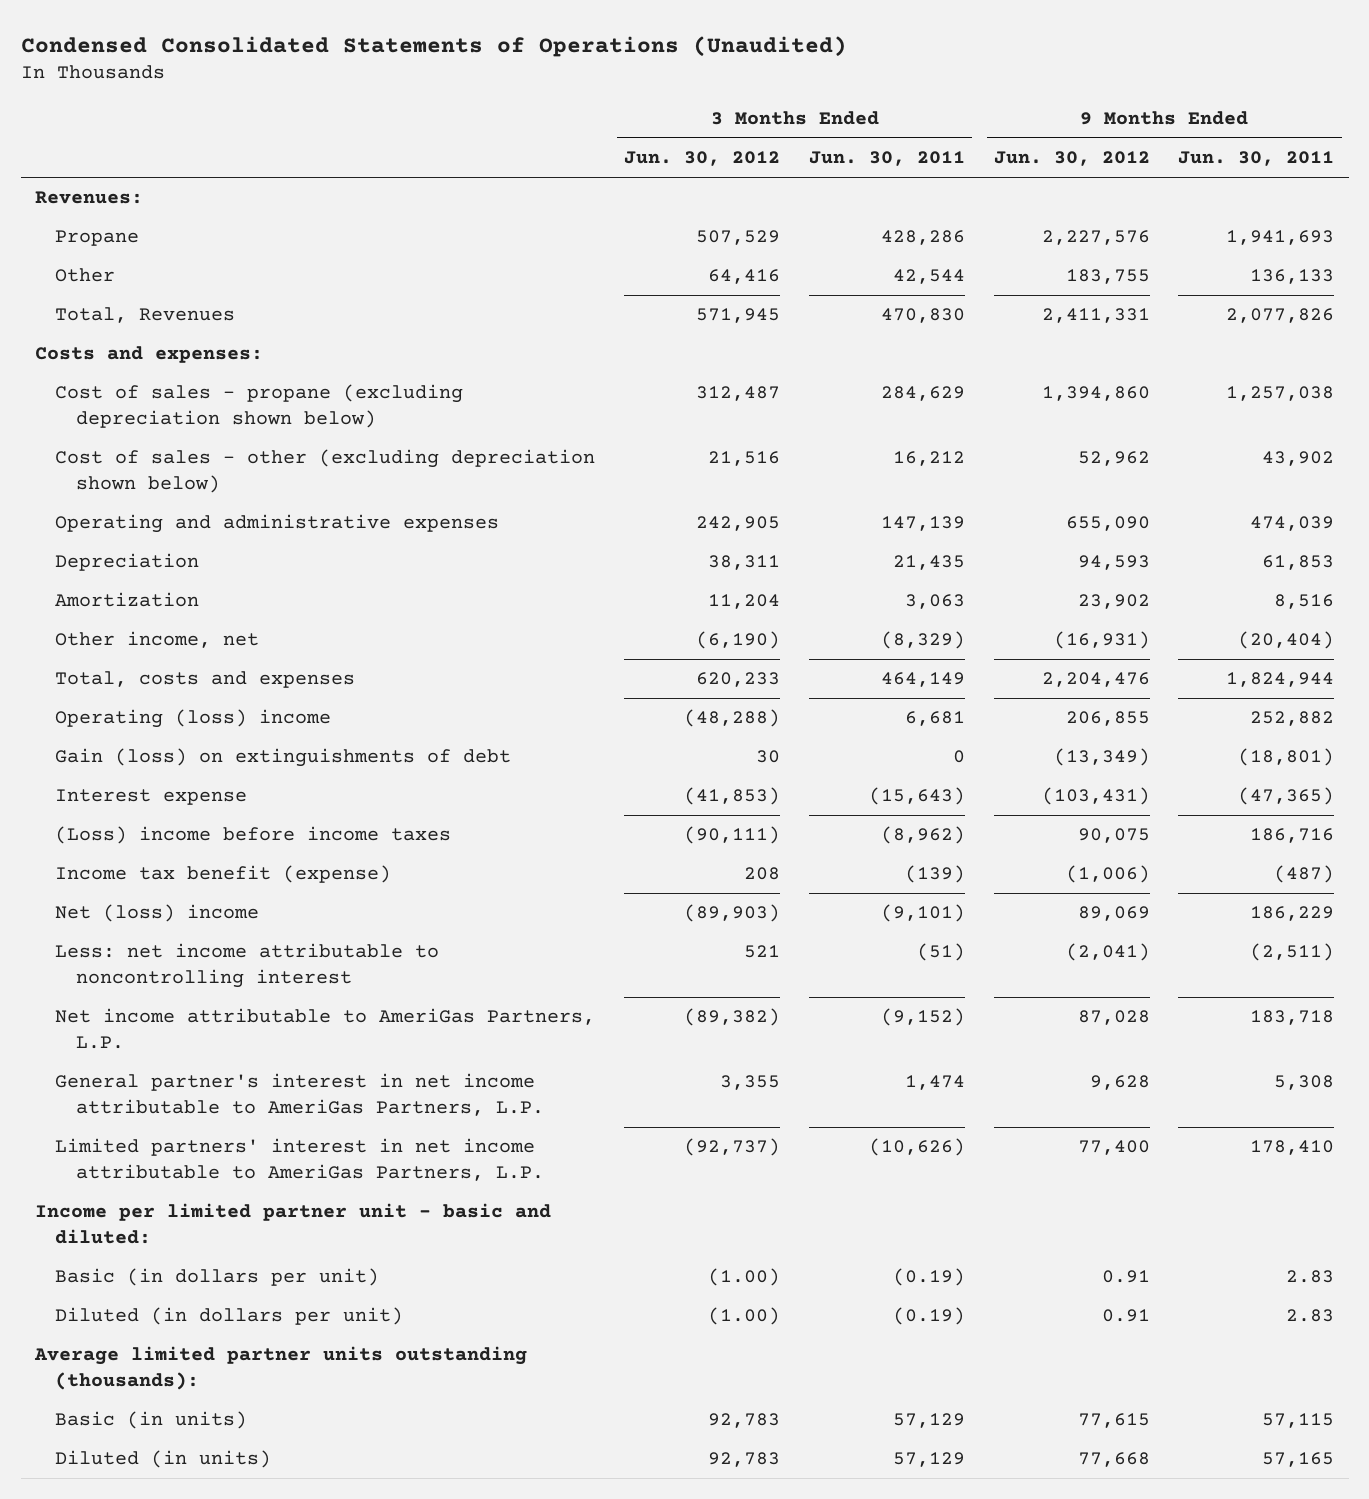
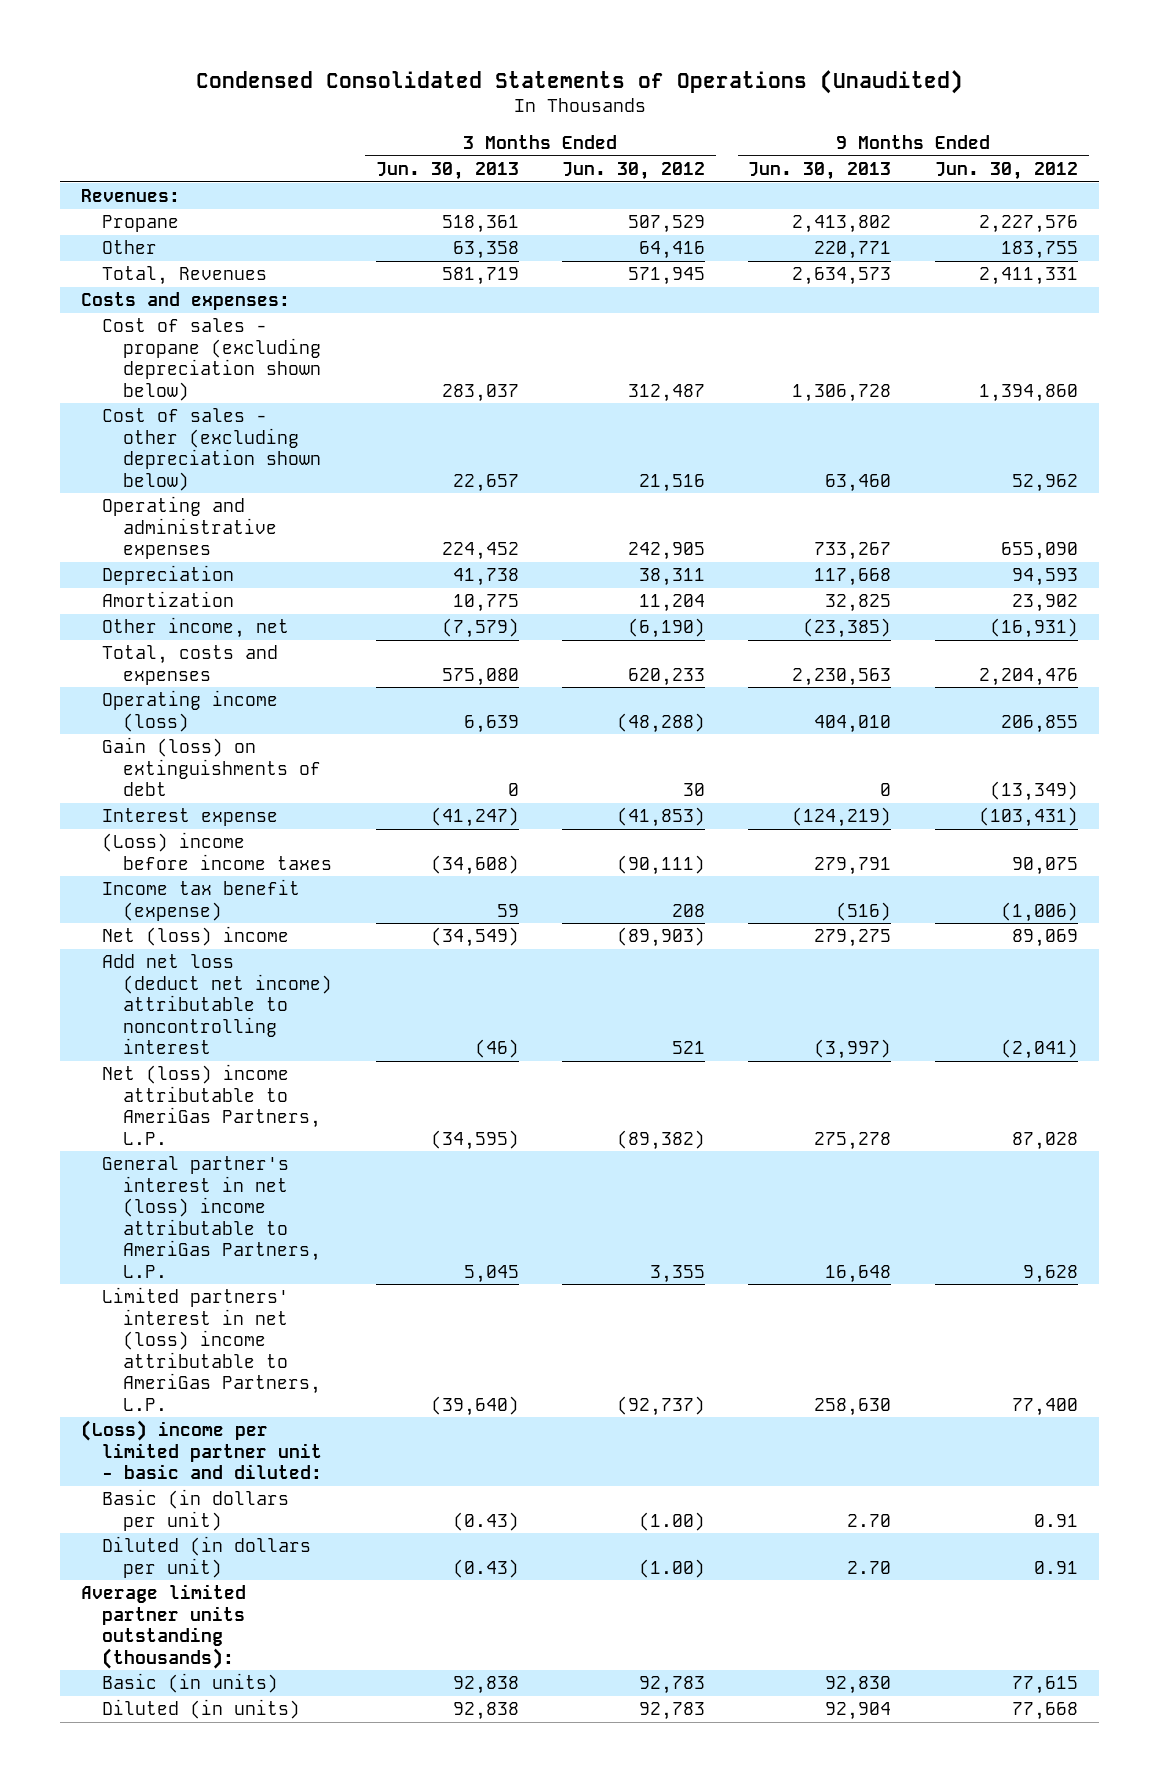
- | 3 Months Ended Jun. 30, 2012 | 3 Months Ended Jun. 30, 2011 | 9 Months Ended Jun. 30, 2012 | 9 Months Ended Jun. 30, 2011
+ | 3 Months Ended Jun. 30, 2013 | 3 Months Ended Jun. 30, 2012 | 9 Months Ended Jun. 30, 2013 | 9 Months Ended Jun. 30, 2012
- Operating (loss) income | (48,288) | 6,681 | 206,855 | 252,882
+ Operating income (loss) | 6,639 | (48,288) | 404,010 | 206,855
- Less: net income attributable to noncontrolling interest | 521 | (51) | (2,041) | (2,511)
- Net income attributable to AmeriGas Partners, L.P. | (89,382) | (9,152) | 87,028 | 183,718
- General partner's interest in net income attributable to AmeriGas Partners, L.P. | 3,355 | 1,474 | 9,628 | 5,308
- Limited partners' interest in net income attributable to AmeriGas Partners, L.P. | (92,737) | (10,626) | 77,400 | 178,410
- Income per limited partner unit - basic and diluted:
+ Add net loss (deduct net income) attributable to noncontrolling interest | (46) | 521 | (3,997) | (2,041)
+ Net (loss) income attributable to AmeriGas Partners, L.P. | (34,595) | (89,382) | 275,278 | 87,028
+ General partner's interest in net (loss) income attributable to AmeriGas Partners, L.P. | 5,045 | 3,355 | 16,648 | 9,628
+ Limited partners' interest in net (loss) income attributable to AmeriGas Partners, L.P. | (39,640) | (92,737) | 258,630 | 77,400
+ (Loss) income per limited partner unit - basic and diluted:

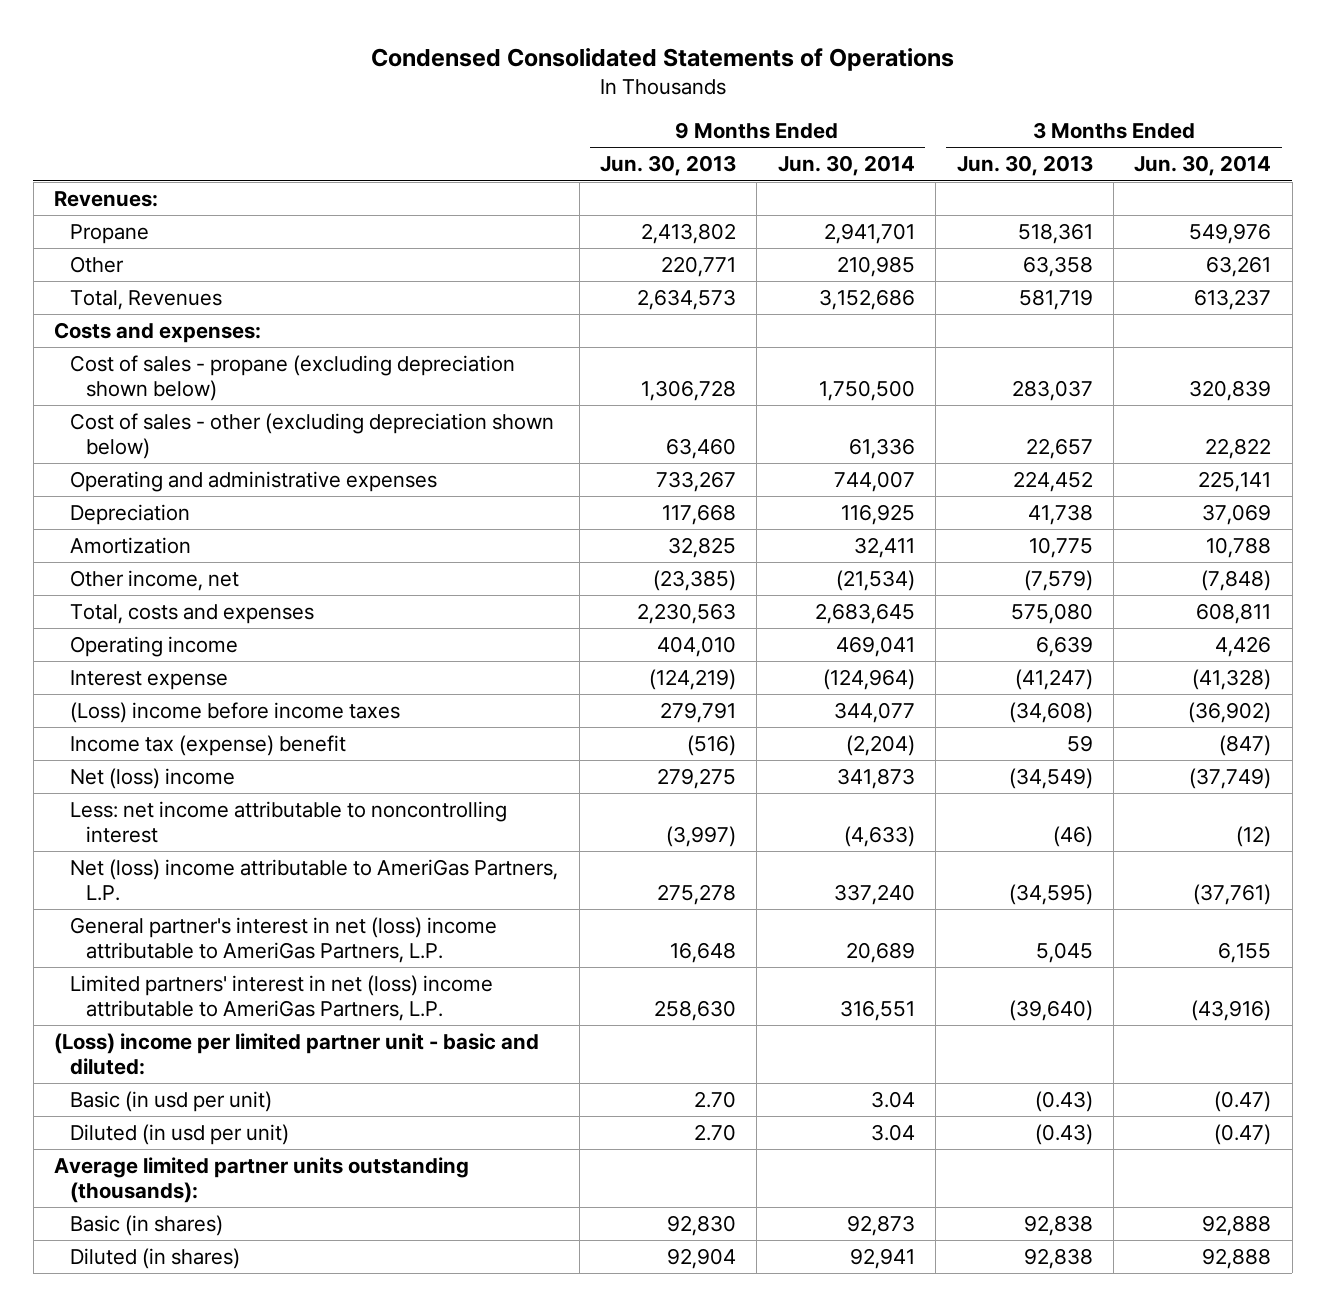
- Condensed Consolidated Statements of Operations (Unaudited)
+ Condensed Consolidated Statements of Operations
- | 3 Months Ended Jun. 30, 2013 | 3 Months Ended Jun. 30, 2012 | 9 Months Ended Jun. 30, 2013 | 9 Months Ended Jun. 30, 2012
+ | 9 Months Ended Jun. 30, 2013 | 9 Months Ended Jun. 30, 2014 | 3 Months Ended Jun. 30, 2013 | 3 Months Ended Jun. 30, 2014
- Operating income (loss) | 6,639 | (48,288) | 404,010 | 206,855
- Gain (loss) on extinguishments of debt | 0 | 30 | 0 | (13,349)
+ Operating income | 404,010 | 469,041 | 6,639 | 4,426
- Income tax benefit (expense) | 59 | 208 | (516) | (1,006)
+ Income tax (expense) benefit | (516) | (2,204) | 59 | (847)
- Add net loss (deduct net income) attributable to noncontrolling interest | (46) | 521 | (3,997) | (2,041)
+ Less: net income attributable to noncontrolling interest | (3,997) | (4,633) | (46) | (12)
- Basic (in dollars per unit) | (0.43) | (1.00) | 2.70 | 0.91
- Diluted (in dollars per unit) | (0.43) | (1.00) | 2.70 | 0.91
+ Basic (in usd per unit) | 2.70 | 3.04 | (0.43) | (0.47)
+ Diluted (in usd per unit) | 2.70 | 3.04 | (0.43) | (0.47)
- Basic (in units) | 92,838 | 92,783 | 92,830 | 77,615
- Diluted (in units) | 92,838 | 92,783 | 92,904 | 77,668
+ Basic (in shares) | 92,830 | 92,873 | 92,838 | 92,888
+ Diluted (in shares) | 92,904 | 92,941 | 92,838 | 92,888

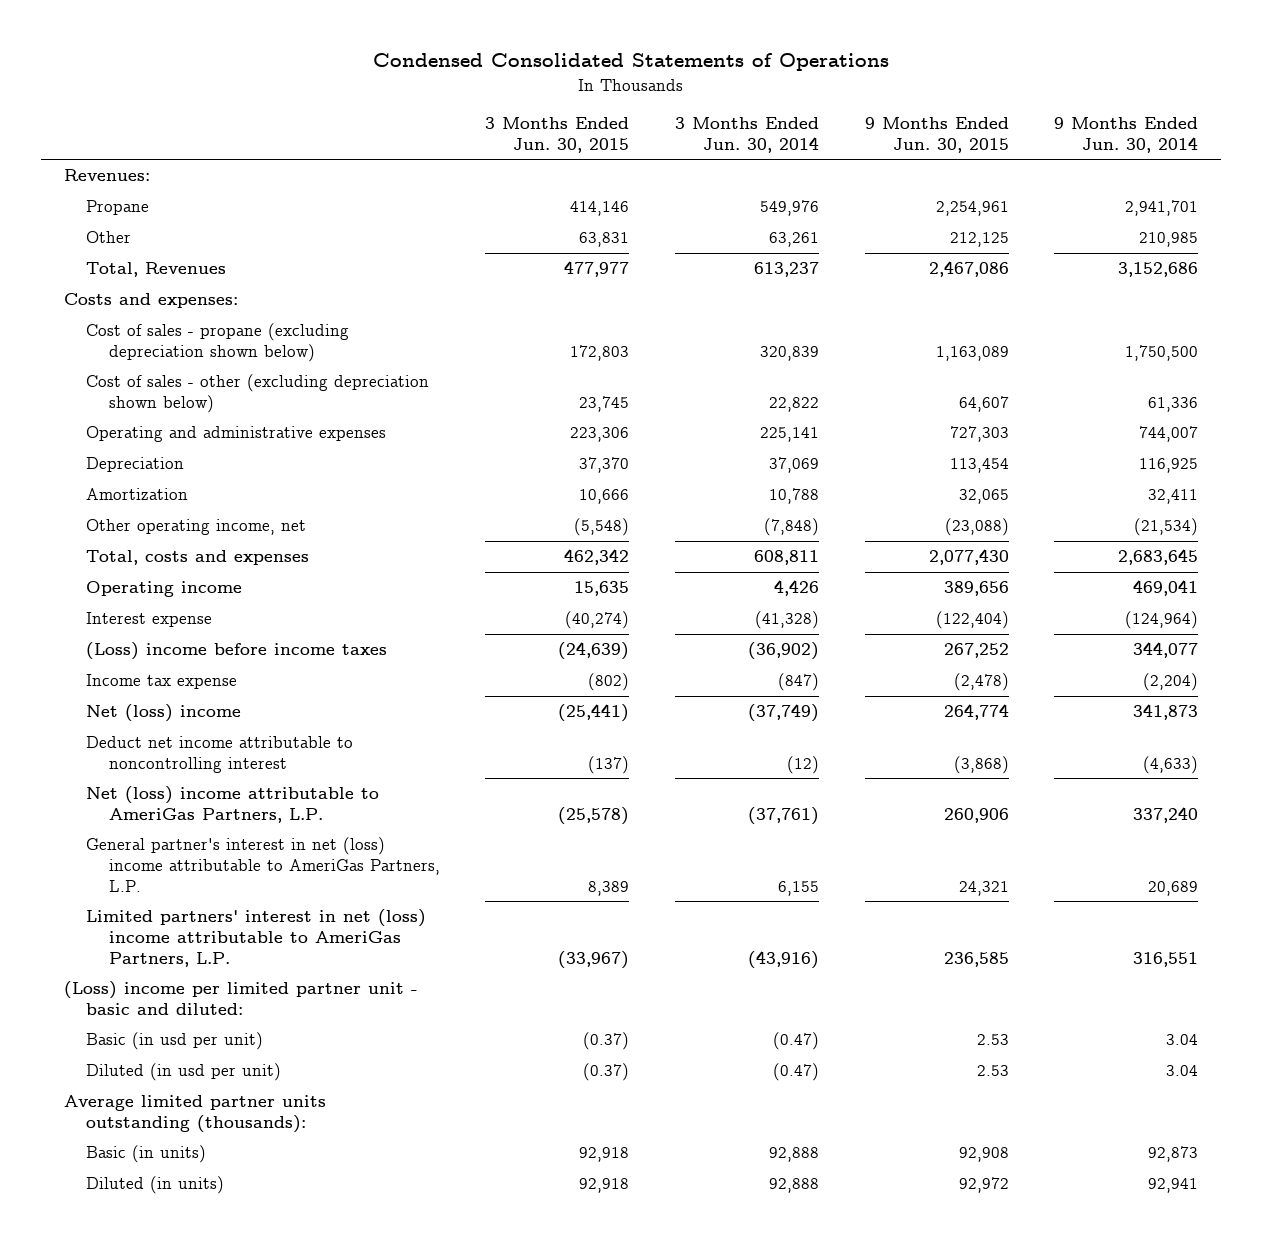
- | 9 Months Ended Jun. 30, 2013 | 9 Months Ended Jun. 30, 2014 | 3 Months Ended Jun. 30, 2013 | 3 Months Ended Jun. 30, 2014
+ | 3 Months Ended Jun. 30, 2015 | 3 Months Ended Jun. 30, 2014 | 9 Months Ended Jun. 30, 2015 | 9 Months Ended Jun. 30, 2014
- Other income, net | (23,385) | (21,534) | (7,579) | (7,848)
+ Other operating income, net | (5,548) | (7,848) | (23,088) | (21,534)
- Income tax (expense) benefit | (516) | (2,204) | 59 | (847)
+ Income tax expense | (802) | (847) | (2,478) | (2,204)
- Less: net income attributable to noncontrolling interest | (3,997) | (4,633) | (46) | (12)
+ Deduct net income attributable to noncontrolling interest | (137) | (12) | (3,868) | (4,633)
- Basic (in shares) | 92,830 | 92,873 | 92,838 | 92,888
- Diluted (in shares) | 92,904 | 92,941 | 92,838 | 92,888
+ Basic (in units) | 92,918 | 92,888 | 92,908 | 92,873
+ Diluted (in units) | 92,918 | 92,888 | 92,972 | 92,941

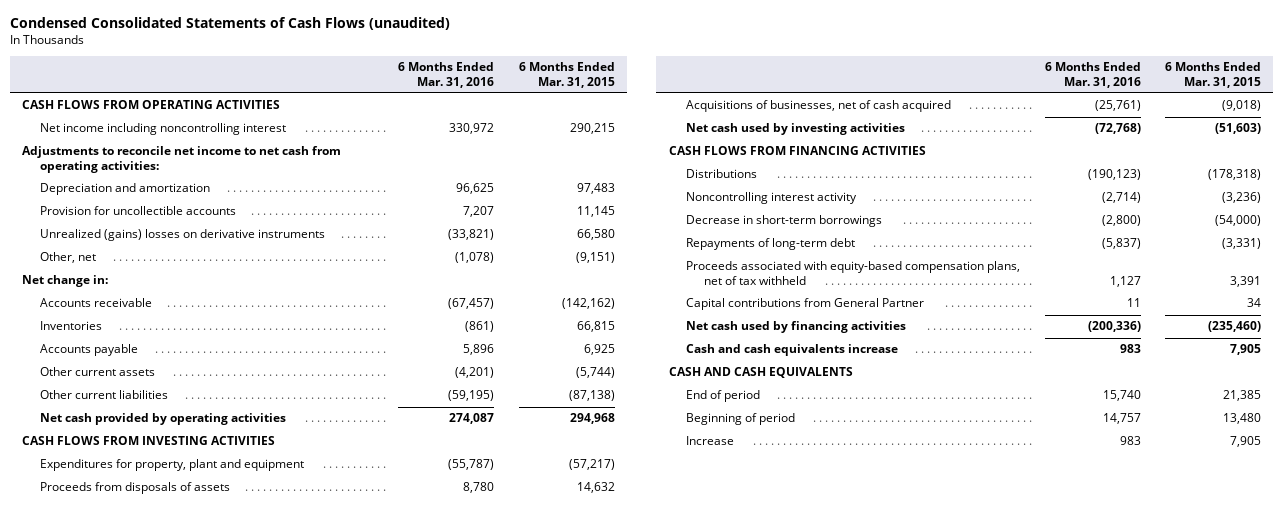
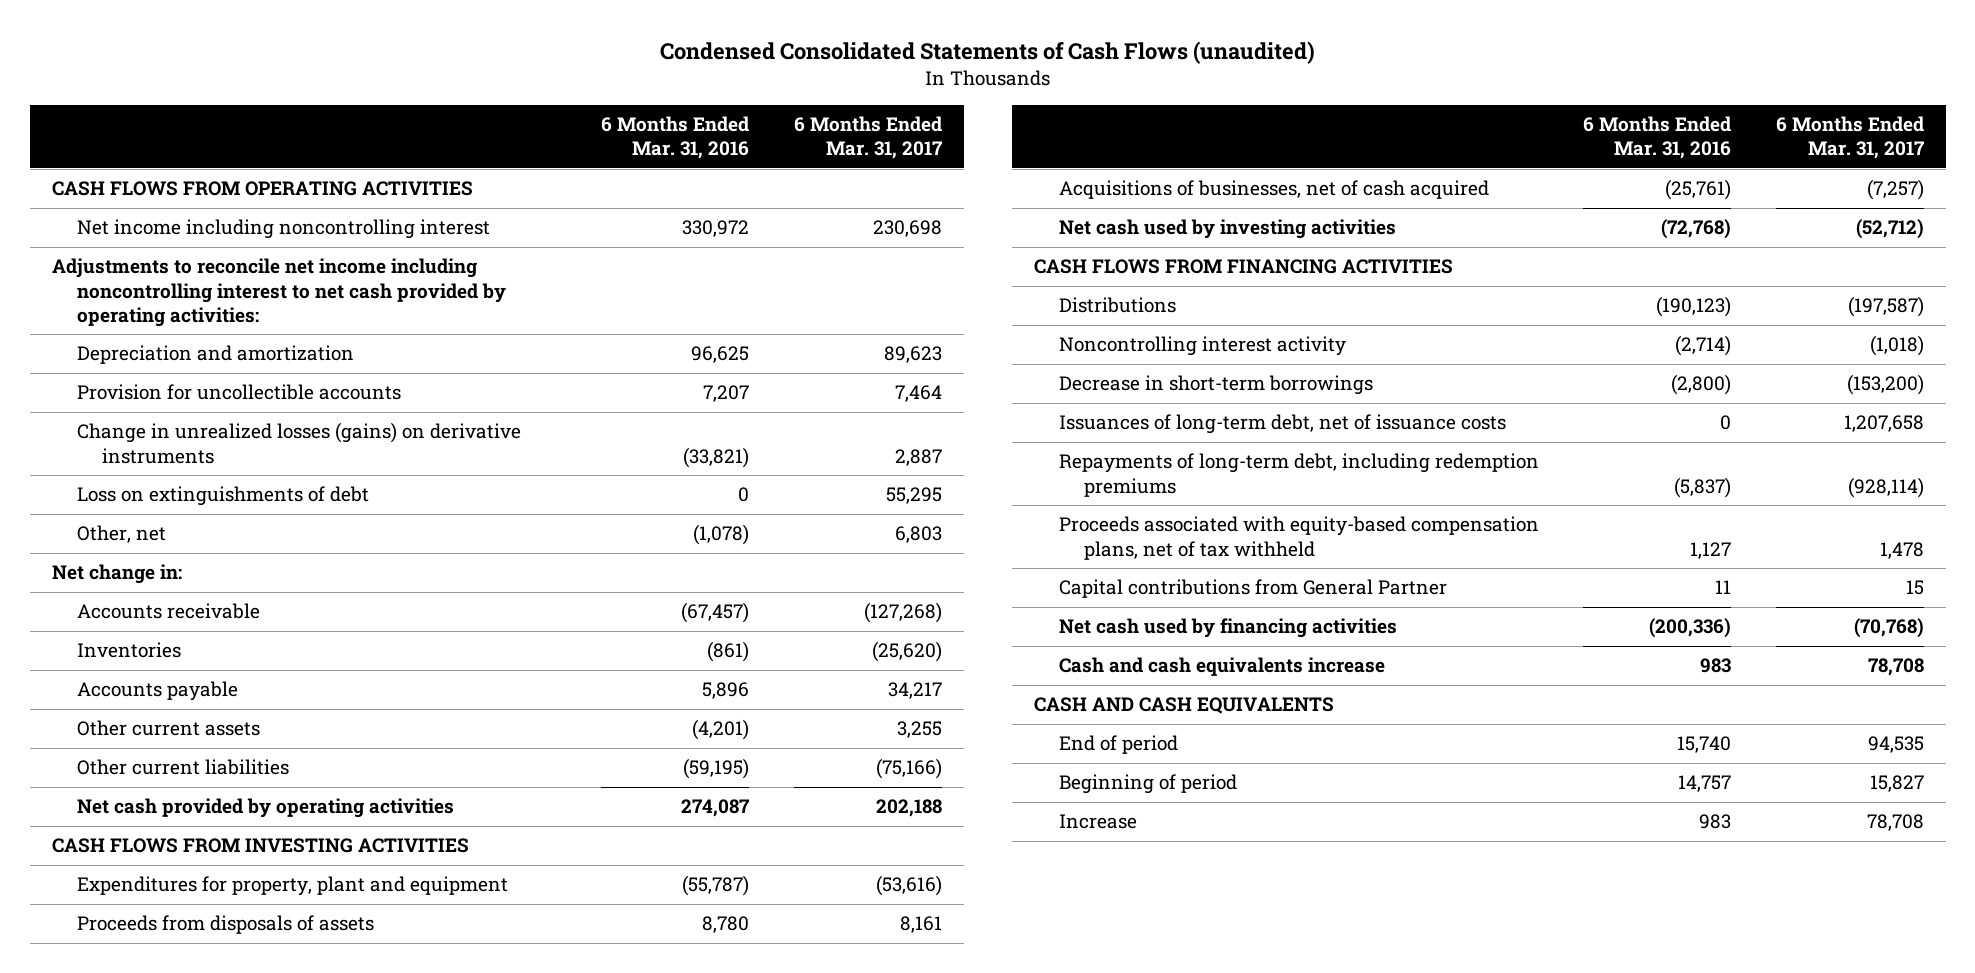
- | 6 Months Ended Mar. 31, 2016 | 6 Months Ended Mar. 31, 2015
+ | 6 Months Ended Mar. 31, 2016 | 6 Months Ended Mar. 31, 2017
- Adjustments to reconcile net income to net cash from operating activities:
+ Adjustments to reconcile net income including noncontrolling interest to net cash provided by operating activities:
- Unrealized (gains) losses on derivative instruments | (33,821) | 66,580
+ Change in unrealized losses (gains) on derivative instruments | (33,821) | 2,887
+ Loss on extinguishments of debt | 0 | 55,295
- Repayments of long-term debt | (5,837) | (3,331)
+ Issuances of long-term debt, net of issuance costs | 0 | 1,207,658
+ Repayments of long-term debt, including redemption premiums | (5,837) | (928,114)

